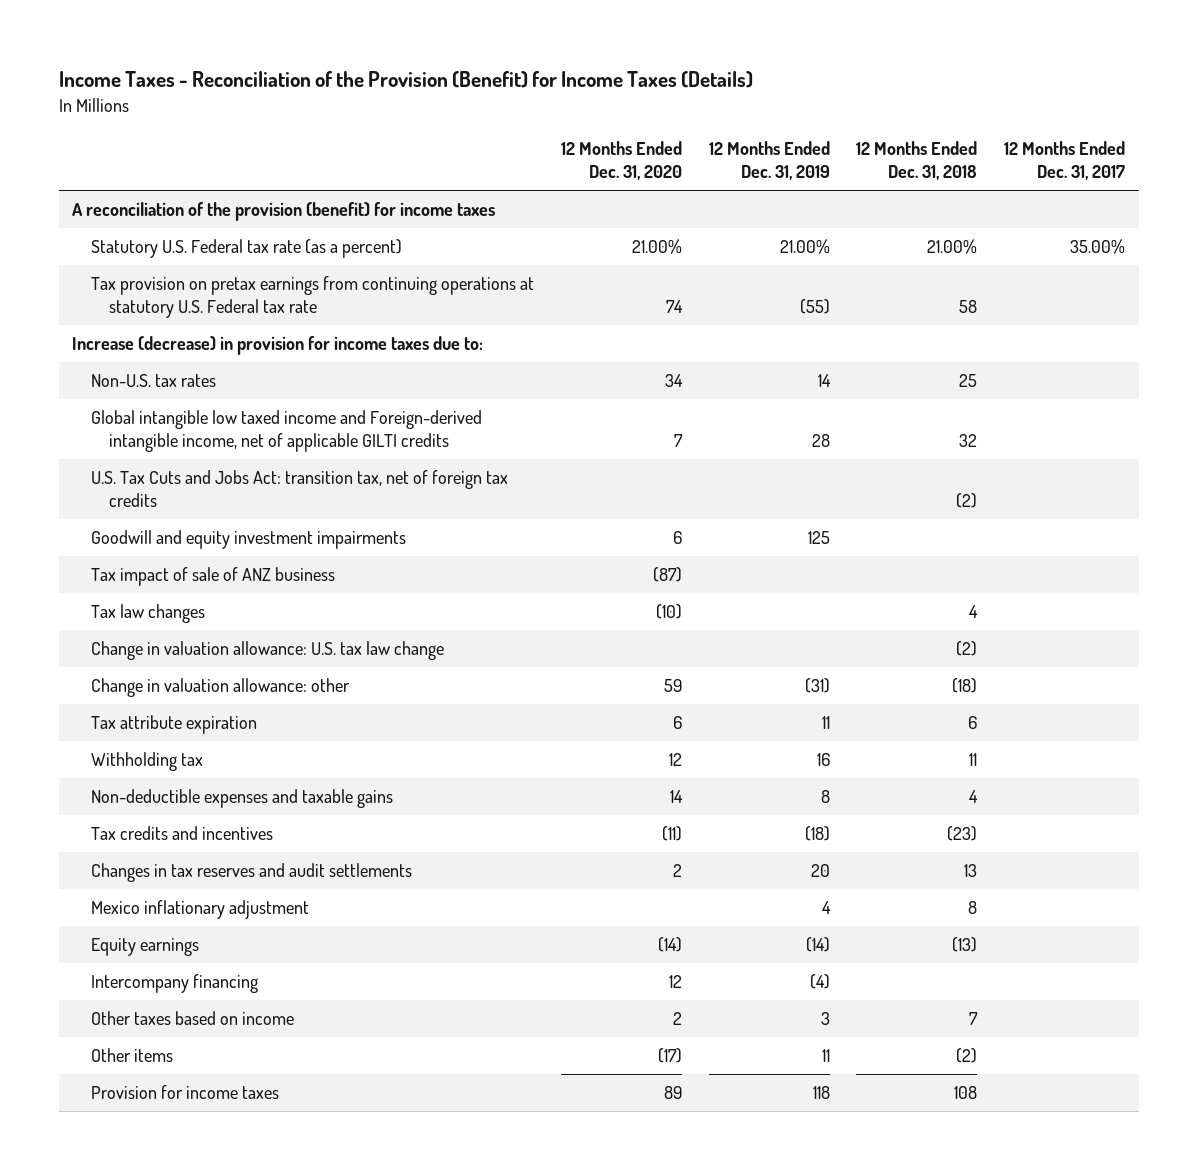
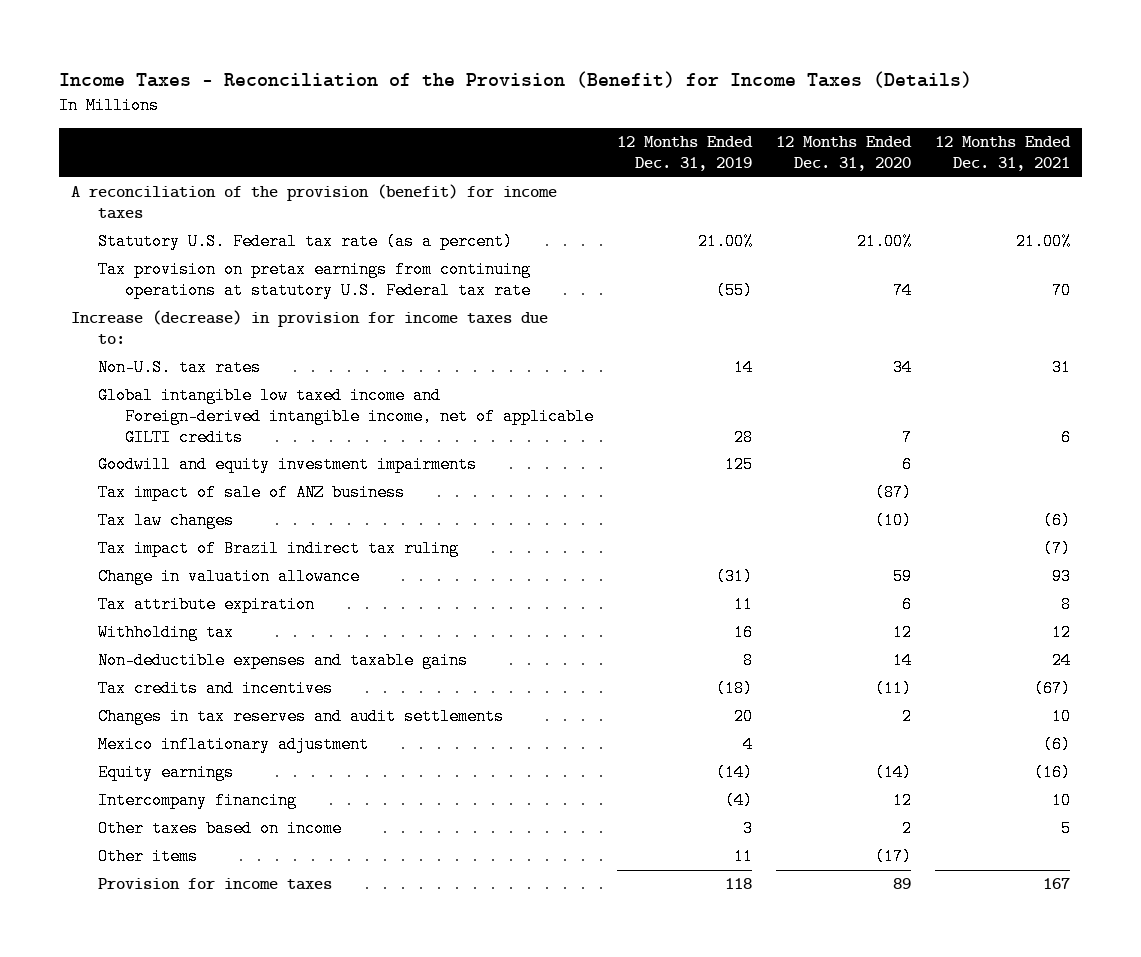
- | 12 Months Ended Dec. 31, 2020 | 12 Months Ended Dec. 31, 2019 | 12 Months Ended Dec. 31, 2018 | 12 Months Ended Dec. 31, 2017
+ | 12 Months Ended Dec. 31, 2019 | 12 Months Ended Dec. 31, 2020 | 12 Months Ended Dec. 31, 2021
- U.S. Tax Cuts and Jobs Act: transition tax, net of foreign tax credits | | | (2) |
- Change in valuation allowance: U.S. tax law change | | | (2) |
- Change in valuation allowance: other | 59 | (31) | (18) |
+ Tax impact of Brazil indirect tax ruling | | | (7)
+ Change in valuation allowance | (31) | 59 | 93

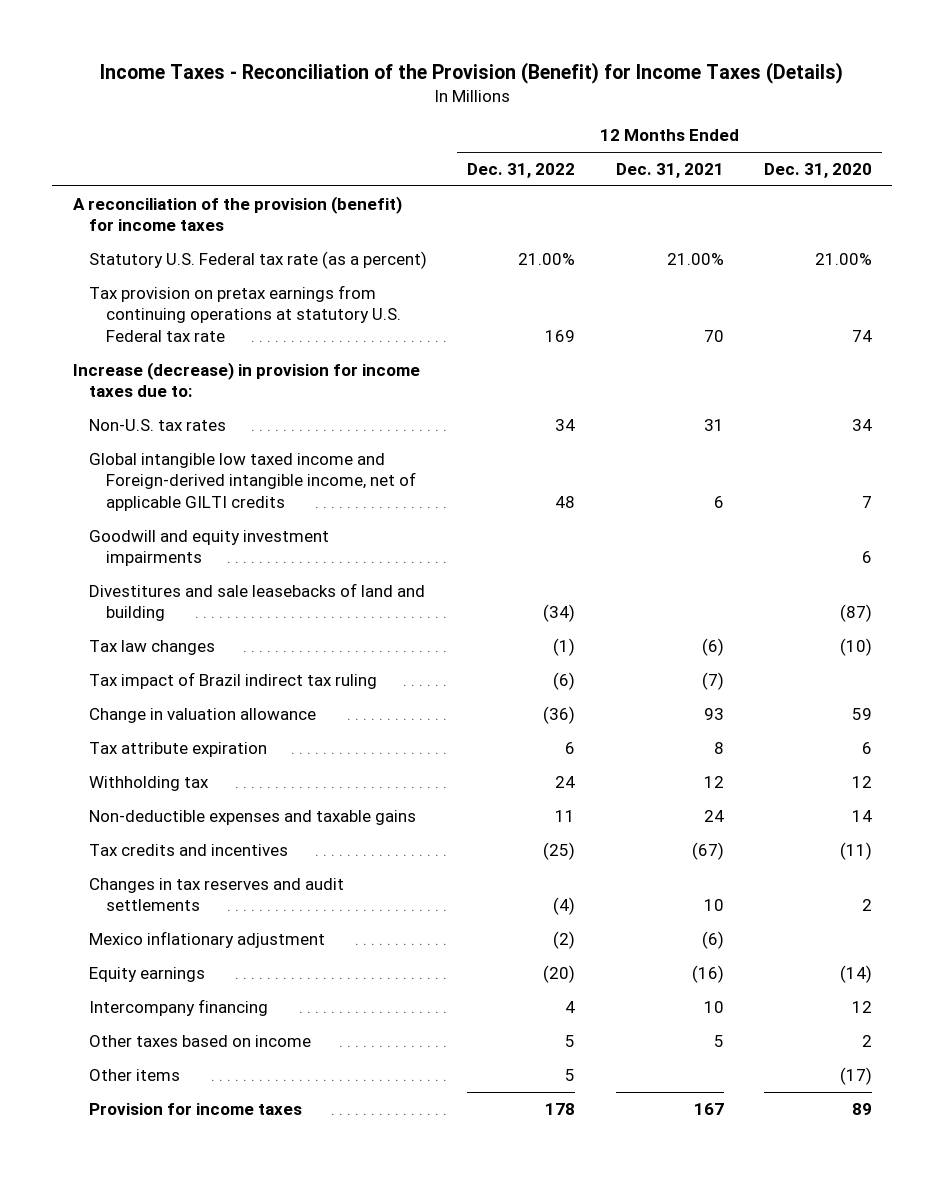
- | 12 Months Ended Dec. 31, 2019 | 12 Months Ended Dec. 31, 2020 | 12 Months Ended Dec. 31, 2021
+ | 12 Months Ended Dec. 31, 2022 | 12 Months Ended Dec. 31, 2021 | 12 Months Ended Dec. 31, 2020
- Tax impact of sale of ANZ business | | (87) |
+ Divestitures and sale leasebacks of land and building | (34) | | (87)

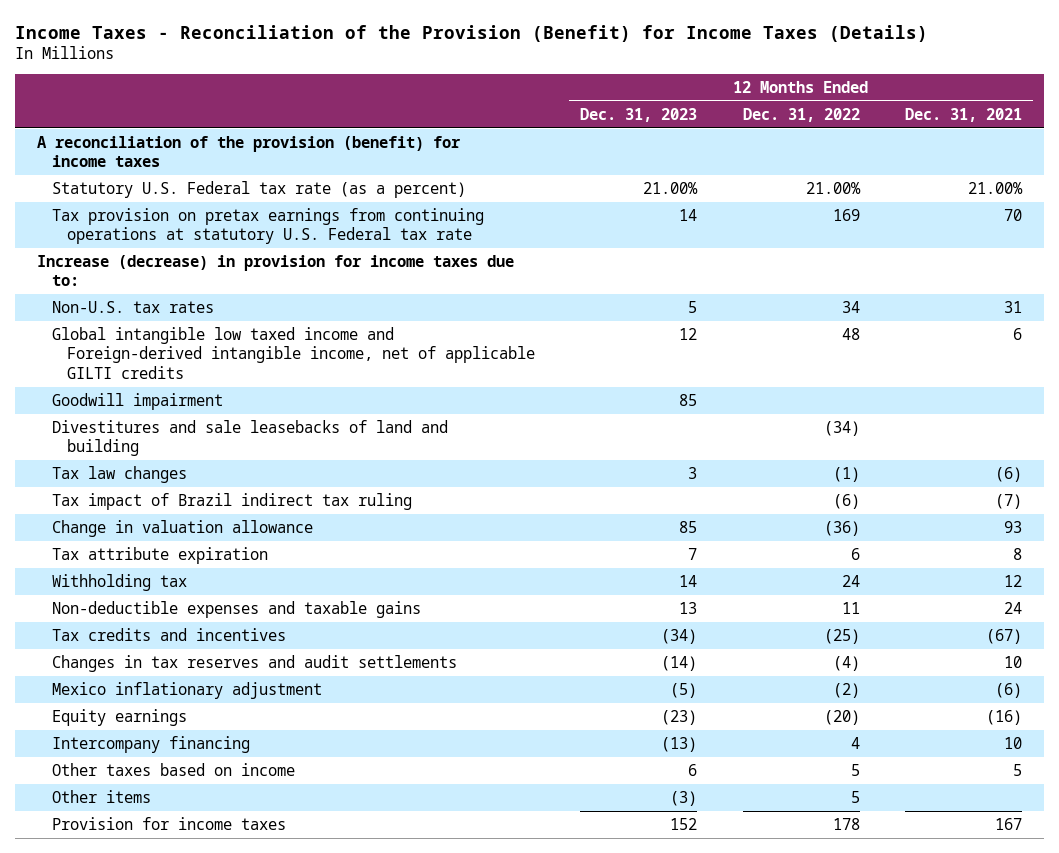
- | 12 Months Ended Dec. 31, 2022 | 12 Months Ended Dec. 31, 2021 | 12 Months Ended Dec. 31, 2020
+ | 12 Months Ended Dec. 31, 2023 | 12 Months Ended Dec. 31, 2022 | 12 Months Ended Dec. 31, 2021
- Goodwill and equity investment impairments | | | 6
+ Goodwill impairment | 85 | |

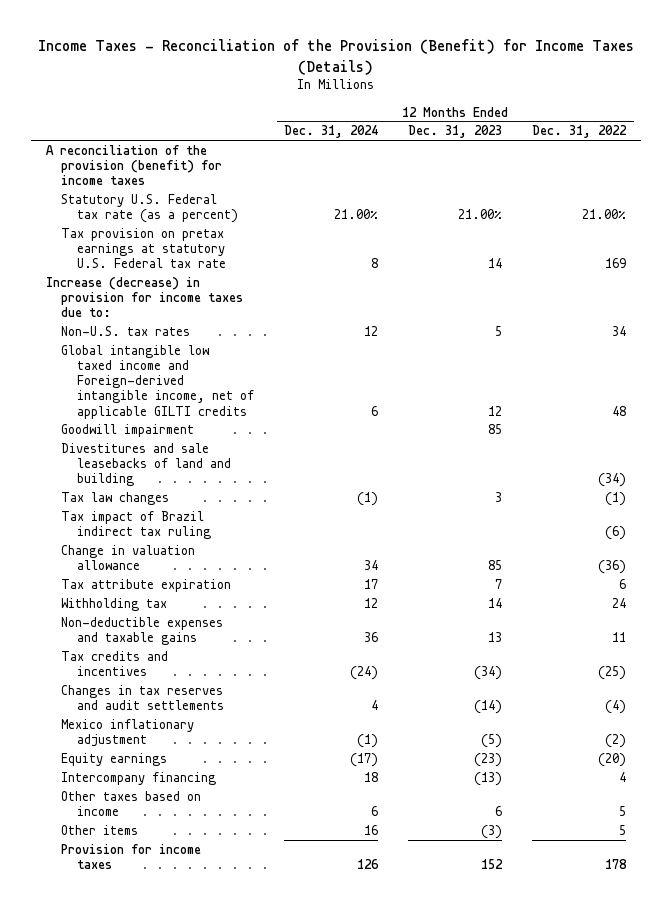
- | 12 Months Ended Dec. 31, 2023 | 12 Months Ended Dec. 31, 2022 | 12 Months Ended Dec. 31, 2021
+ | 12 Months Ended Dec. 31, 2024 | 12 Months Ended Dec. 31, 2023 | 12 Months Ended Dec. 31, 2022
- Tax provision on pretax earnings from continuing operations at statutory U.S. Federal tax rate | 14 | 169 | 70
+ Tax provision on pretax earnings at statutory U.S. Federal tax rate | 8 | 14 | 169

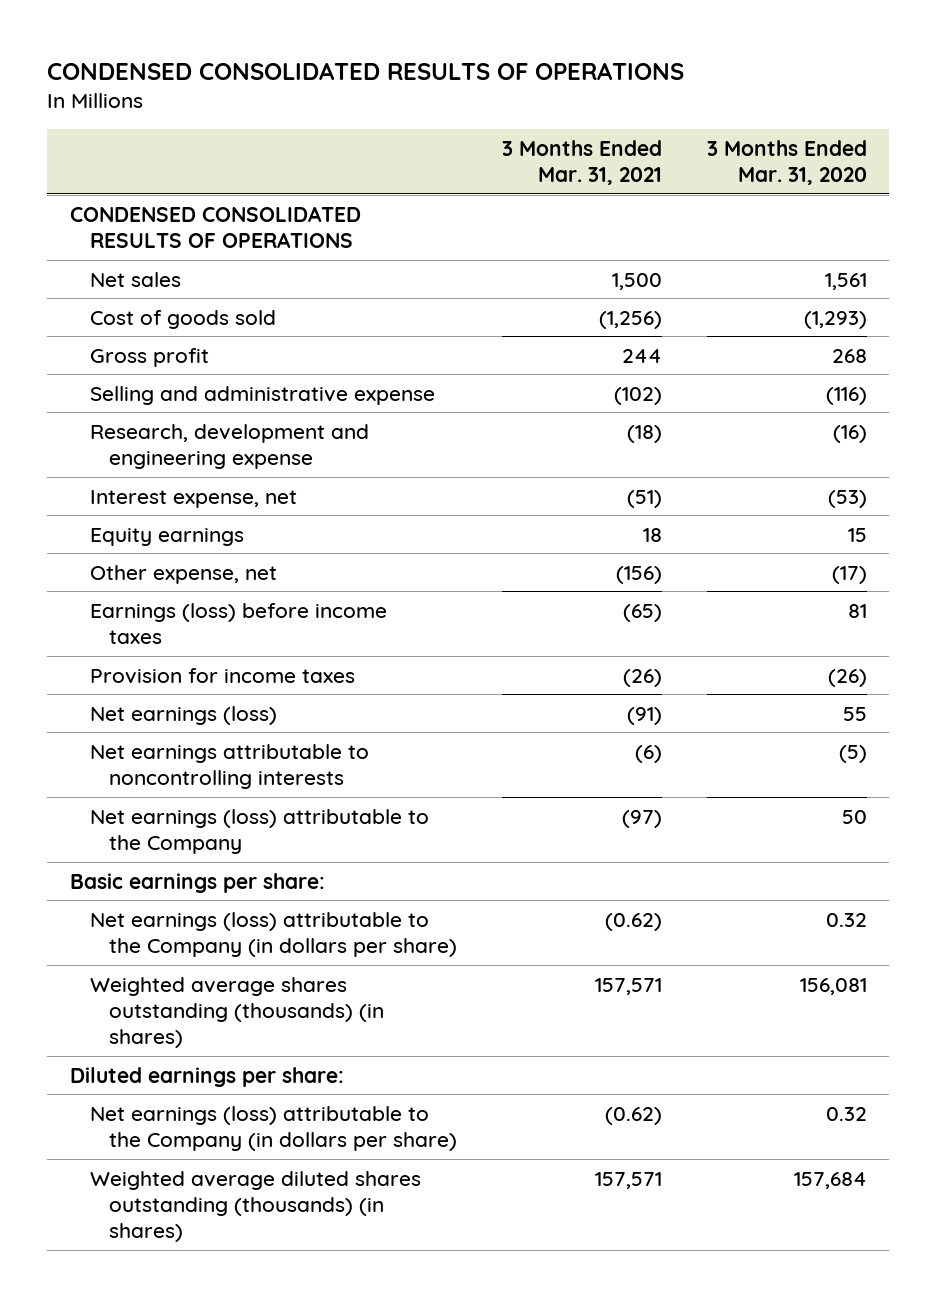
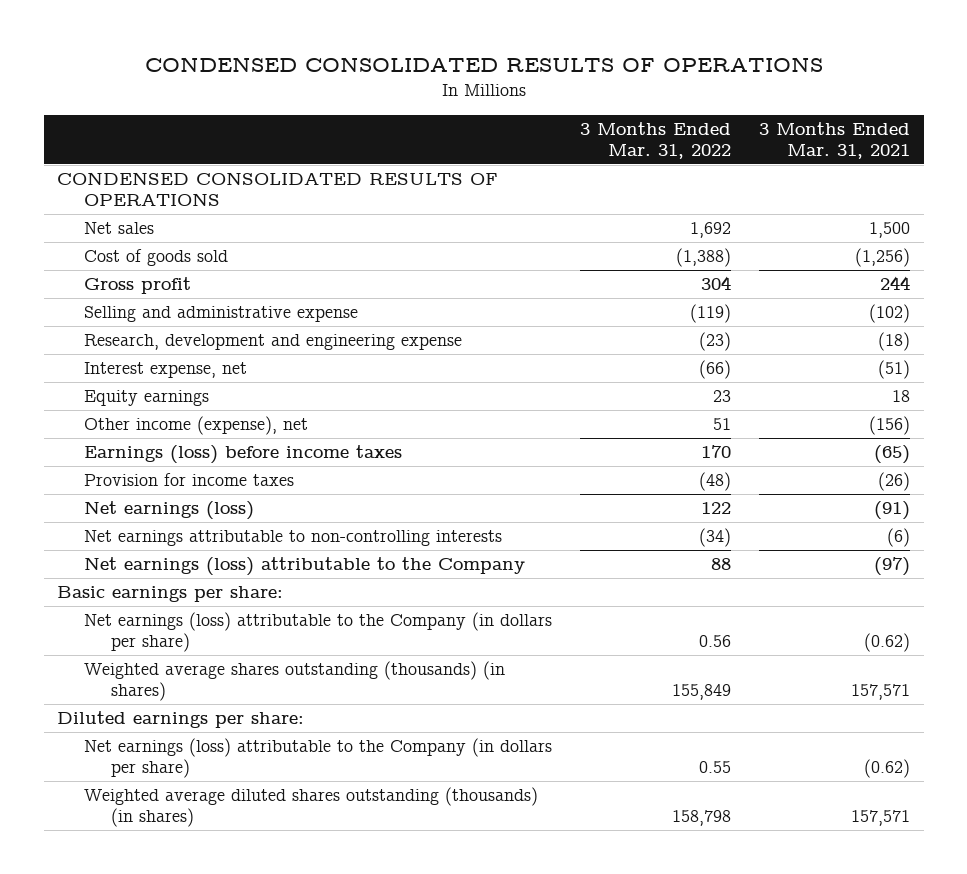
- | 3 Months Ended Mar. 31, 2021 | 3 Months Ended Mar. 31, 2020
+ | 3 Months Ended Mar. 31, 2022 | 3 Months Ended Mar. 31, 2021
- Other expense, net | (156) | (17)
+ Other income (expense), net | 51 | (156)
- Net earnings attributable to noncontrolling interests | (6) | (5)
+ Net earnings attributable to non-controlling interests | (34) | (6)

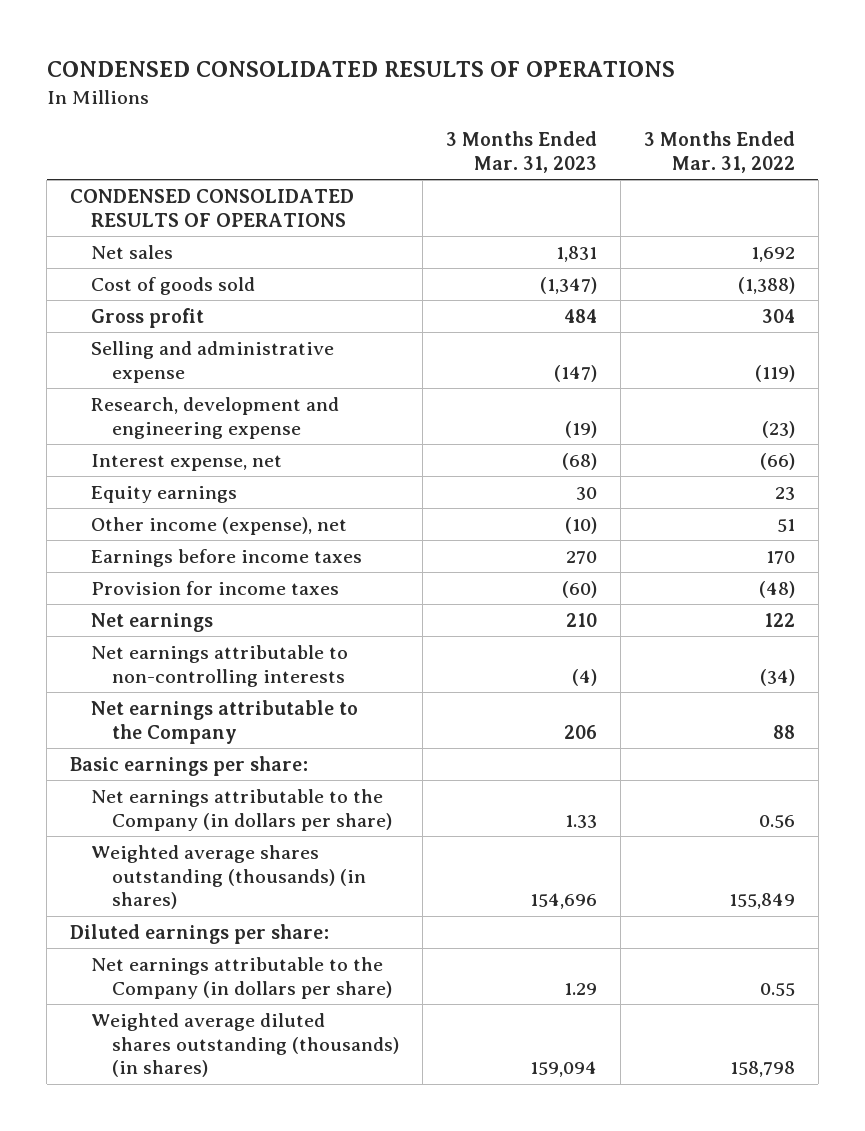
- | 3 Months Ended Mar. 31, 2022 | 3 Months Ended Mar. 31, 2021
+ | 3 Months Ended Mar. 31, 2023 | 3 Months Ended Mar. 31, 2022
- Earnings (loss) before income taxes | 170 | (65)
+ Earnings before income taxes | 270 | 170
- Net earnings (loss) | 122 | (91)
+ Net earnings | 210 | 122
- Net earnings (loss) attributable to the Company | 88 | (97)
+ Net earnings attributable to the Company | 206 | 88
- Net earnings (loss) attributable to the Company (in dollars per share) | 0.56 | (0.62)
+ Net earnings attributable to the Company (in dollars per share) | 1.33 | 0.56
- Net earnings (loss) attributable to the Company (in dollars per share) | 0.55 | (0.62)
+ Net earnings attributable to the Company (in dollars per share) | 1.29 | 0.55

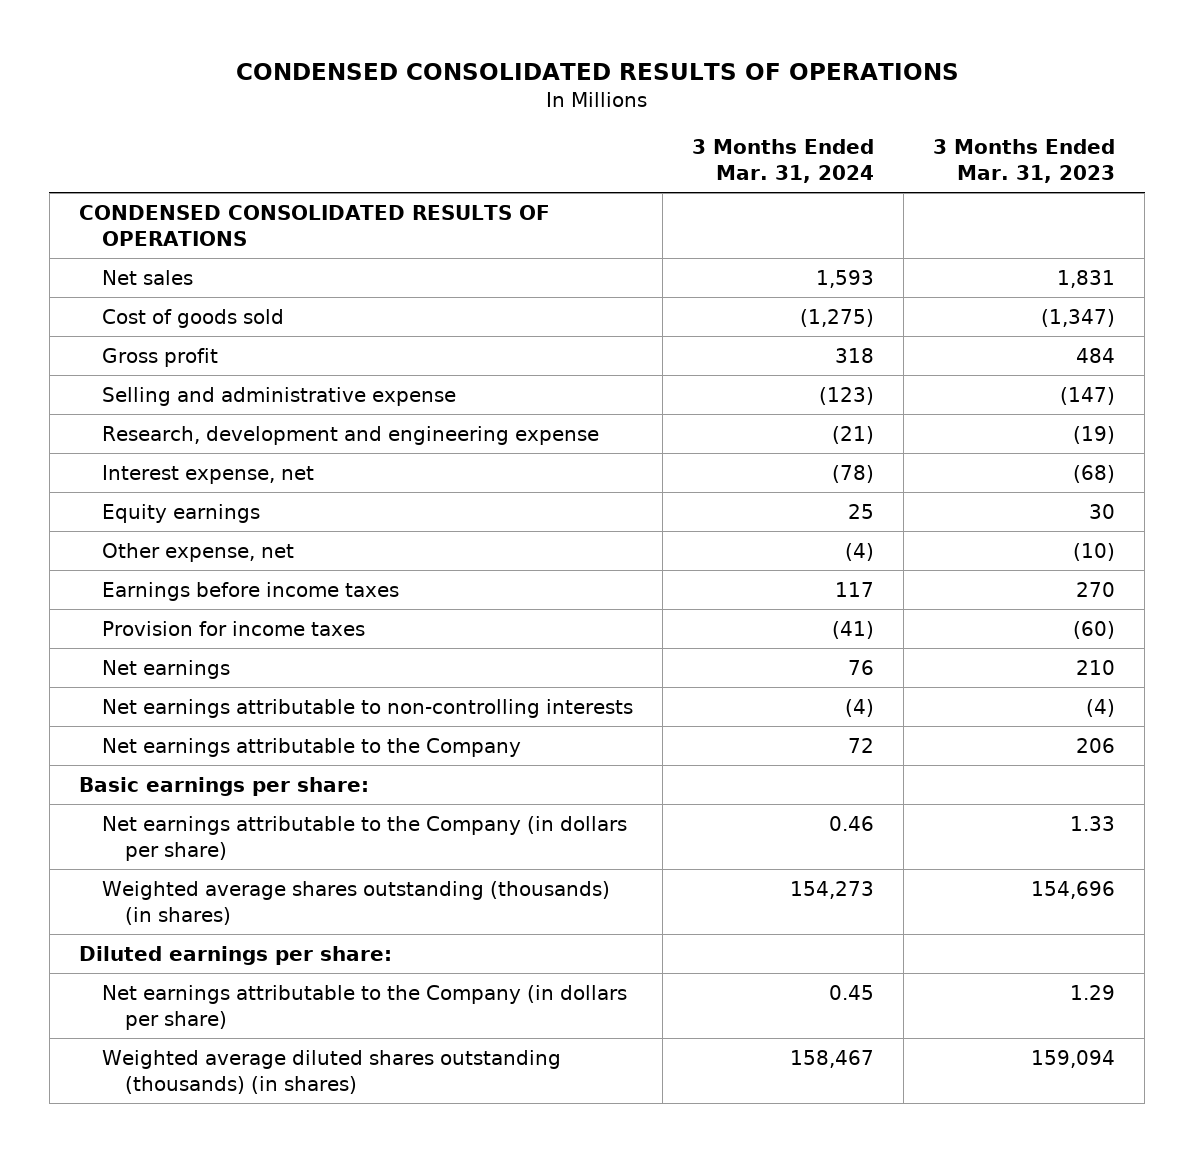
- | 3 Months Ended Mar. 31, 2023 | 3 Months Ended Mar. 31, 2022
+ | 3 Months Ended Mar. 31, 2024 | 3 Months Ended Mar. 31, 2023
- Other income (expense), net | (10) | 51
+ Other expense, net | (4) | (10)

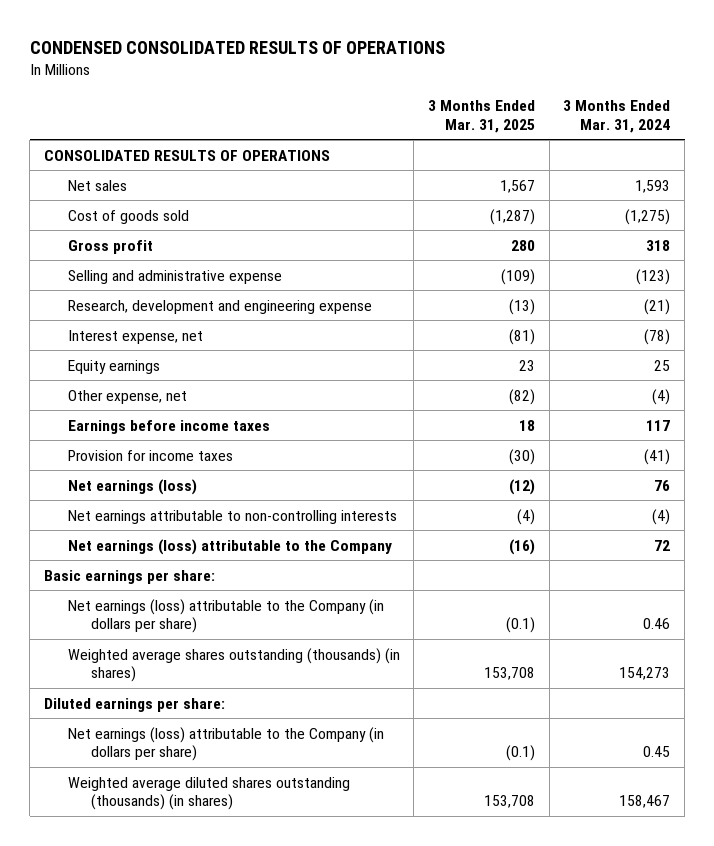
- | 3 Months Ended Mar. 31, 2024 | 3 Months Ended Mar. 31, 2023
+ | 3 Months Ended Mar. 31, 2025 | 3 Months Ended Mar. 31, 2024
- CONDENSED CONSOLIDATED RESULTS OF OPERATIONS
+ CONSOLIDATED RESULTS OF OPERATIONS
- Net earnings | 76 | 210
+ Net earnings (loss) | (12) | 76
- Net earnings attributable to the Company | 72 | 206
+ Net earnings (loss) attributable to the Company | (16) | 72
- Net earnings attributable to the Company (in dollars per share) | 0.46 | 1.33
+ Net earnings (loss) attributable to the Company (in dollars per share) | (0.1) | 0.46
- Net earnings attributable to the Company (in dollars per share) | 0.45 | 1.29
+ Net earnings (loss) attributable to the Company (in dollars per share) | (0.1) | 0.45

